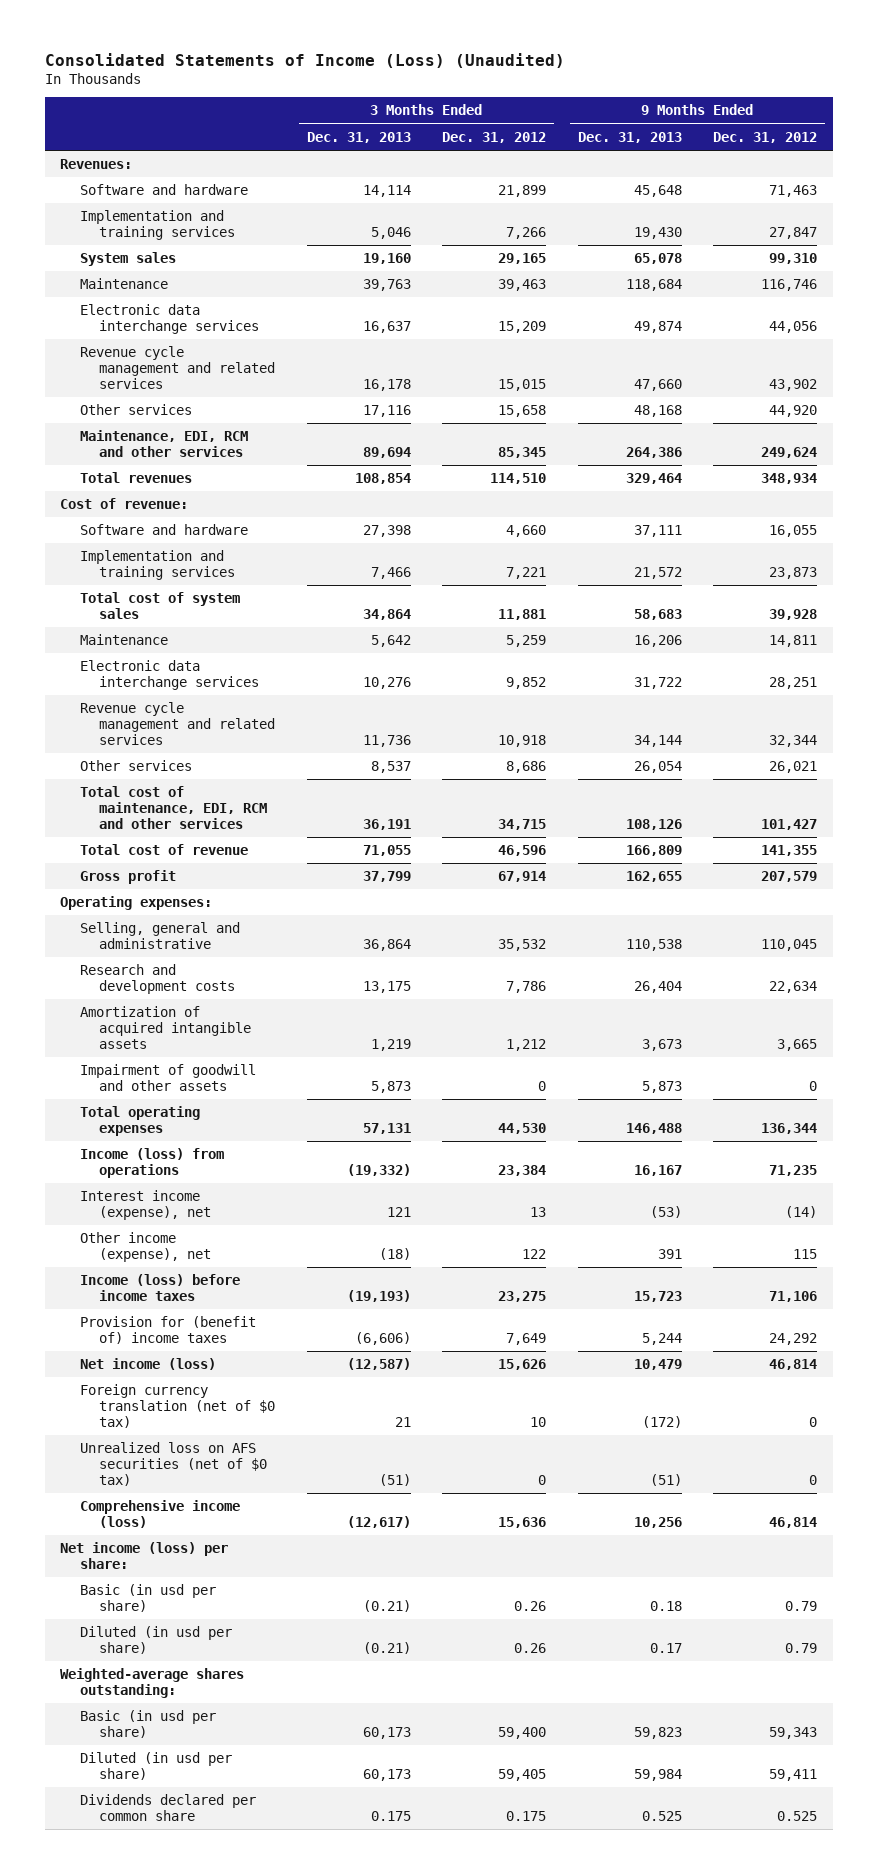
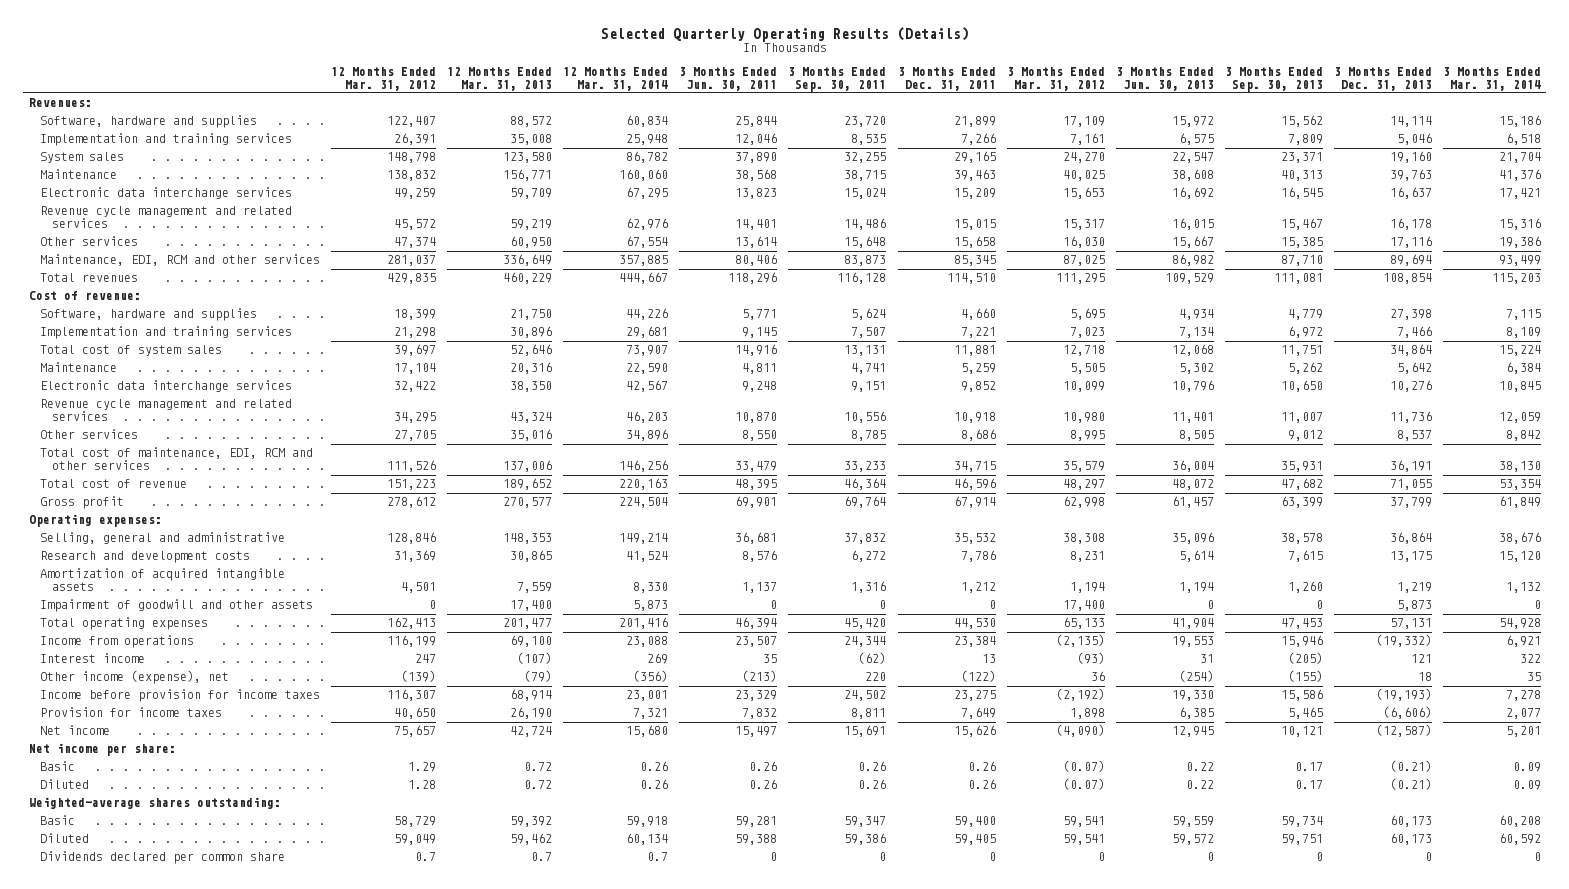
- Consolidated Statements of Income (Loss) (Unaudited)
+ Selected Quarterly Operating Results (Details)
- | 3 Months Ended Dec. 31, 2013 | 3 Months Ended Dec. 31, 2012 | 9 Months Ended Dec. 31, 2013 | 9 Months Ended Dec. 31, 2012
+ | 12 Months Ended Mar. 31, 2012 | 12 Months Ended Mar. 31, 2013 | 12 Months Ended Mar. 31, 2014 | 3 Months Ended Jun. 30, 2011 | 3 Months Ended Sep. 30, 2011 | 3 Months Ended Dec. 31, 2011 | 3 Months Ended Mar. 31, 2012 | 3 Months Ended Jun. 30, 2013 | 3 Months Ended Sep. 30, 2013 | 3 Months Ended Dec. 31, 2013 | 3 Months Ended Mar. 31, 2014
- Software and hardware | 14,114 | 21,899 | 45,648 | 71,463
+ Software, hardware and supplies | 122,407 | 88,572 | 60,834 | 25,844 | 23,720 | 21,899 | 17,109 | 15,972 | 15,562 | 14,114 | 15,186
- Software and hardware | 27,398 | 4,660 | 37,111 | 16,055
+ Software, hardware and supplies | 18,399 | 21,750 | 44,226 | 5,771 | 5,624 | 4,660 | 5,695 | 4,934 | 4,779 | 27,398 | 7,115
- Income (loss) from operations | (19,332) | 23,384 | 16,167 | 71,235
- Interest income (expense), net | 121 | 13 | (53) | (14)
- Other income (expense), net | (18) | 122 | 391 | 115
- Income (loss) before income taxes | (19,193) | 23,275 | 15,723 | 71,106
- Provision for (benefit of) income taxes | (6,606) | 7,649 | 5,244 | 24,292
- Net income (loss) | (12,587) | 15,626 | 10,479 | 46,814
- Foreign currency translation (net of $0 tax) | 21 | 10 | (172) | 0
- Unrealized loss on AFS securities (net of $0 tax) | (51) | 0 | (51) | 0
- Comprehensive income (loss) | (12,617) | 15,636 | 10,256 | 46,814
- Net income (loss) per share:
- Basic (in usd per share) | (0.21) | 0.26 | 0.18 | 0.79
- Diluted (in usd per share) | (0.21) | 0.26 | 0.17 | 0.79
+ Income from operations | 116,199 | 69,100 | 23,088 | 23,507 | 24,344 | 23,384 | (2,135) | 19,553 | 15,946 | (19,332) | 6,921
+ Interest income | 247 | (107) | 269 | 35 | (62) | 13 | (93) | 31 | (205) | 121 | 322
+ Other income (expense), net | (139) | (79) | (356) | (213) | 220 | (122) | 36 | (254) | (155) | 18 | 35
+ Income before provision for income taxes | 116,307 | 68,914 | 23,001 | 23,329 | 24,502 | 23,275 | (2,192) | 19,330 | 15,586 | (19,193) | 7,278
+ Provision for income taxes | 40,650 | 26,190 | 7,321 | 7,832 | 8,811 | 7,649 | 1,898 | 6,385 | 5,465 | (6,606) | 2,077
+ Net income | 75,657 | 42,724 | 15,680 | 15,497 | 15,691 | 15,626 | (4,090) | 12,945 | 10,121 | (12,587) | 5,201
+ Net income per share:
+ Basic | 1.29 | 0.72 | 0.26 | 0.26 | 0.26 | 0.26 | (0.07) | 0.22 | 0.17 | (0.21) | 0.09
+ Diluted | 1.28 | 0.72 | 0.26 | 0.26 | 0.26 | 0.26 | (0.07) | 0.22 | 0.17 | (0.21) | 0.09
- Basic (in usd per share) | 60,173 | 59,400 | 59,823 | 59,343
- Diluted (in usd per share) | 60,173 | 59,405 | 59,984 | 59,411
- Dividends declared per common share | 0.175 | 0.175 | 0.525 | 0.525
+ Basic | 58,729 | 59,392 | 59,918 | 59,281 | 59,347 | 59,400 | 59,541 | 59,559 | 59,734 | 60,173 | 60,208
+ Diluted | 59,049 | 59,462 | 60,134 | 59,388 | 59,386 | 59,405 | 59,541 | 59,572 | 59,751 | 60,173 | 60,592
+ Dividends declared per common share | 0.7 | 0.7 | 0.7 | 0 | 0 | 0 | 0 | 0 | 0 | 0 | 0

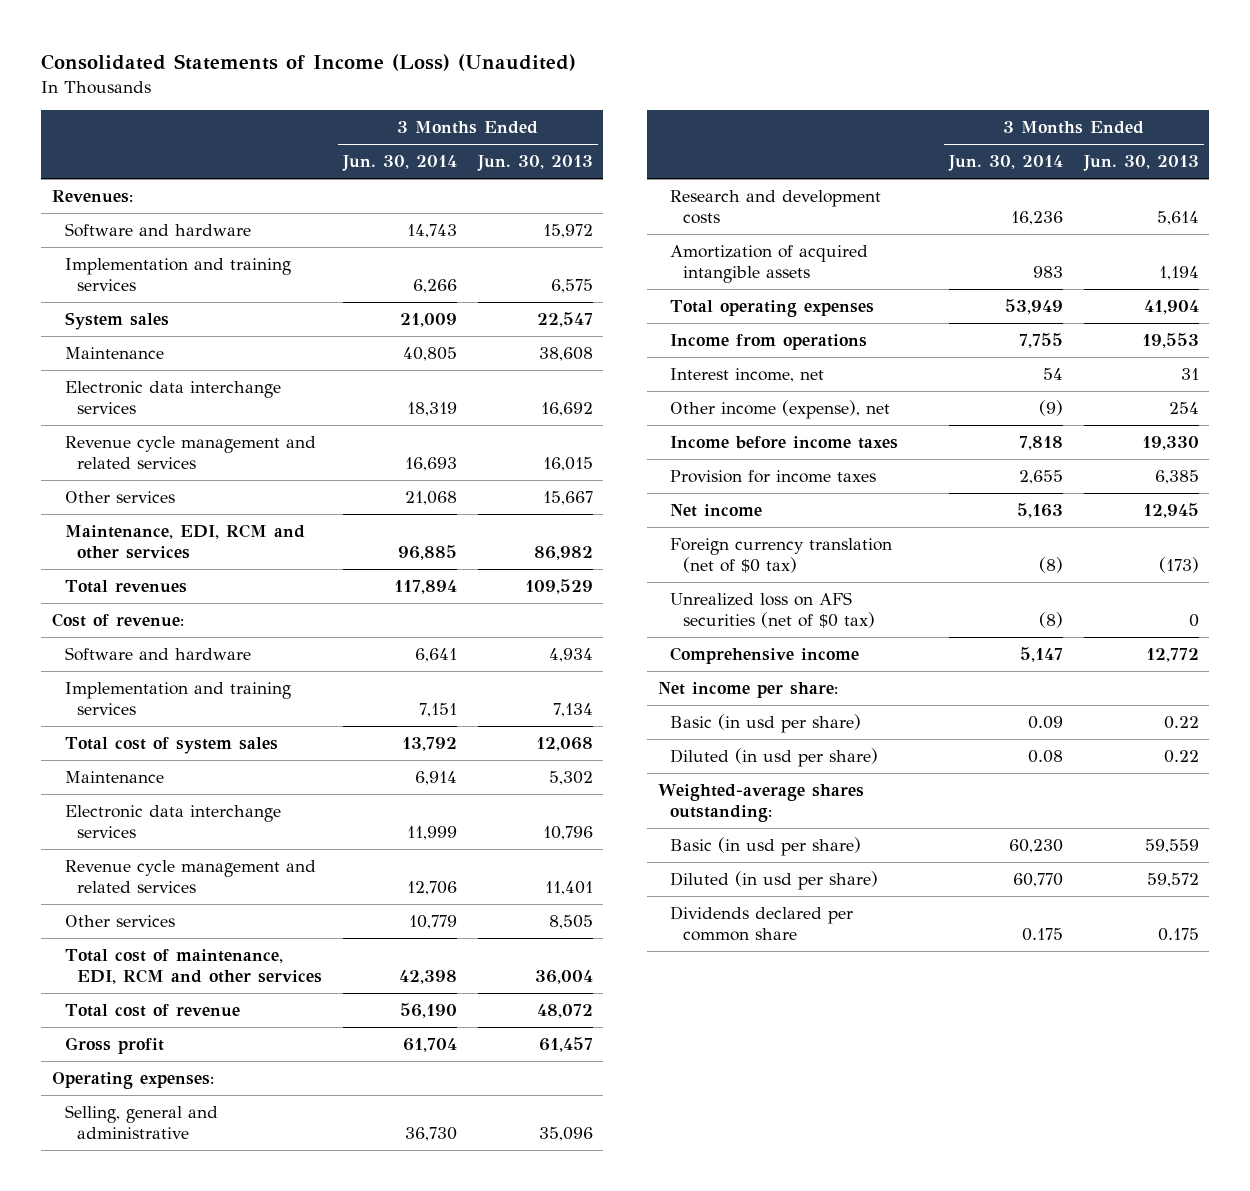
- Selected Quarterly Operating Results (Details)
+ Consolidated Statements of Income (Loss) (Unaudited)
- | 12 Months Ended Mar. 31, 2012 | 12 Months Ended Mar. 31, 2013 | 12 Months Ended Mar. 31, 2014 | 3 Months Ended Jun. 30, 2011 | 3 Months Ended Sep. 30, 2011 | 3 Months Ended Dec. 31, 2011 | 3 Months Ended Mar. 31, 2012 | 3 Months Ended Jun. 30, 2013 | 3 Months Ended Sep. 30, 2013 | 3 Months Ended Dec. 31, 2013 | 3 Months Ended Mar. 31, 2014
+ | 3 Months Ended Jun. 30, 2014 | 3 Months Ended Jun. 30, 2013
- Software, hardware and supplies | 122,407 | 88,572 | 60,834 | 25,844 | 23,720 | 21,899 | 17,109 | 15,972 | 15,562 | 14,114 | 15,186
+ Software and hardware | 14,743 | 15,972
- Software, hardware and supplies | 18,399 | 21,750 | 44,226 | 5,771 | 5,624 | 4,660 | 5,695 | 4,934 | 4,779 | 27,398 | 7,115
+ Software and hardware | 6,641 | 4,934
- Impairment of goodwill and other assets | 0 | 17,400 | 5,873 | 0 | 0 | 0 | 17,400 | 0 | 0 | 5,873 | 0
- Interest income | 247 | (107) | 269 | 35 | (62) | 13 | (93) | 31 | (205) | 121 | 322
- Other income (expense), net | (139) | (79) | (356) | (213) | 220 | (122) | 36 | (254) | (155) | 18 | 35
- Income before provision for income taxes | 116,307 | 68,914 | 23,001 | 23,329 | 24,502 | 23,275 | (2,192) | 19,330 | 15,586 | (19,193) | 7,278
+ Interest income, net | 54 | 31
+ Other income (expense), net | (9) | 254
+ Income before income taxes | 7,818 | 19,330
+ Foreign currency translation (net of $0 tax) | (8) | (173)
+ Unrealized loss on AFS securities (net of $0 tax) | (8) | 0
+ Comprehensive income | 5,147 | 12,772
- Basic | 1.29 | 0.72 | 0.26 | 0.26 | 0.26 | 0.26 | (0.07) | 0.22 | 0.17 | (0.21) | 0.09
- Diluted | 1.28 | 0.72 | 0.26 | 0.26 | 0.26 | 0.26 | (0.07) | 0.22 | 0.17 | (0.21) | 0.09
+ Basic (in usd per share) | 0.09 | 0.22
+ Diluted (in usd per share) | 0.08 | 0.22
- Basic | 58,729 | 59,392 | 59,918 | 59,281 | 59,347 | 59,400 | 59,541 | 59,559 | 59,734 | 60,173 | 60,208
- Diluted | 59,049 | 59,462 | 60,134 | 59,388 | 59,386 | 59,405 | 59,541 | 59,572 | 59,751 | 60,173 | 60,592
- Dividends declared per common share | 0.7 | 0.7 | 0.7 | 0 | 0 | 0 | 0 | 0 | 0 | 0 | 0
+ Basic (in usd per share) | 60,230 | 59,559
+ Diluted (in usd per share) | 60,770 | 59,572
+ Dividends declared per common share | 0.175 | 0.175

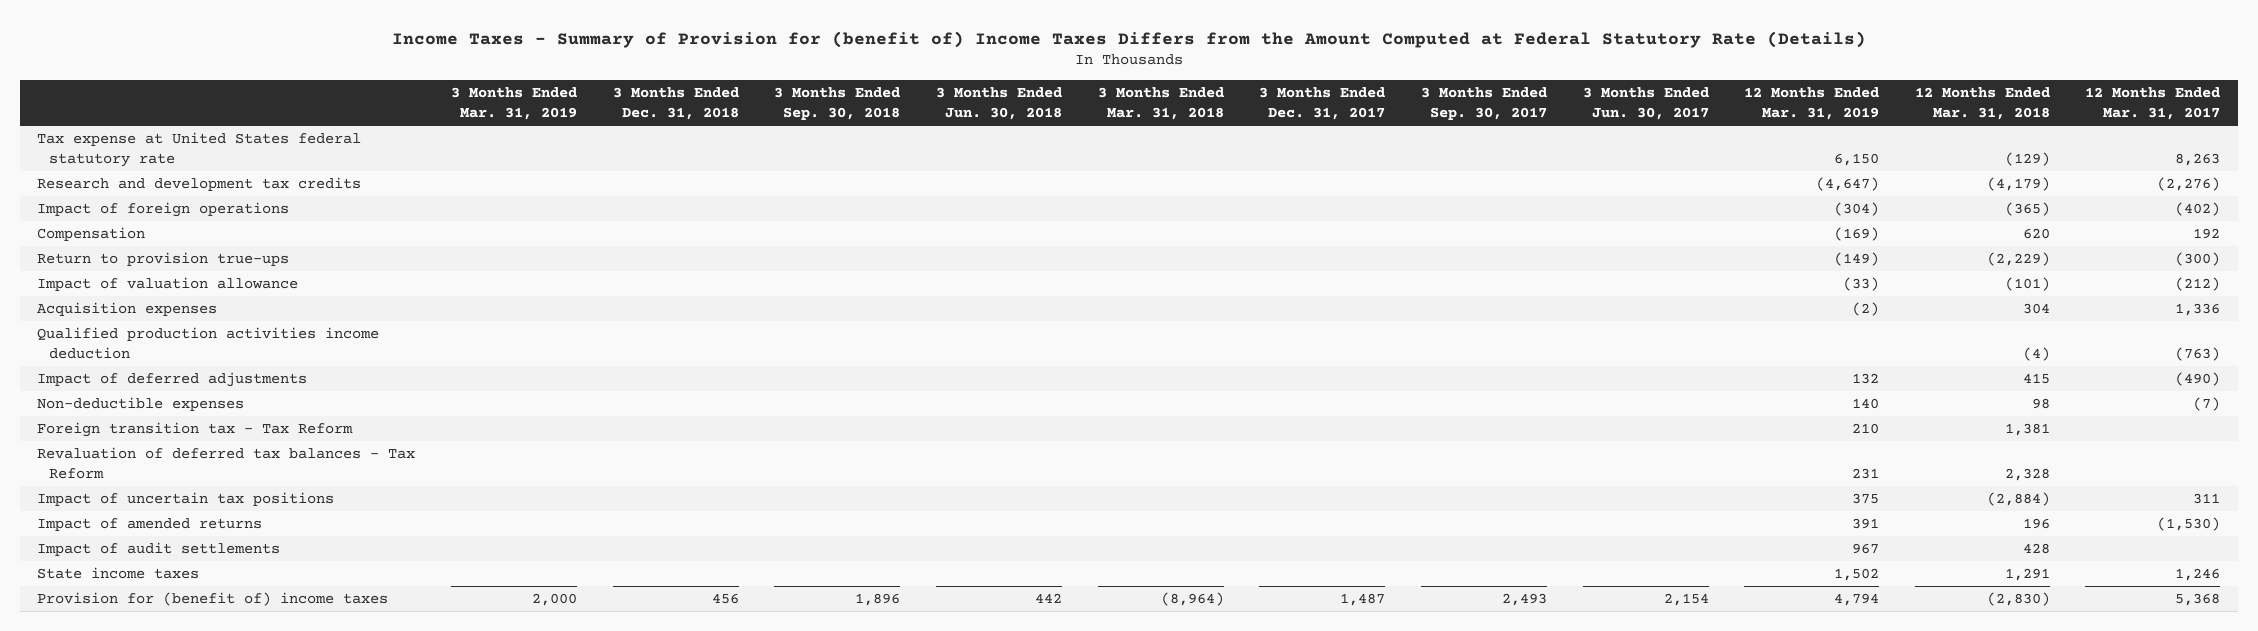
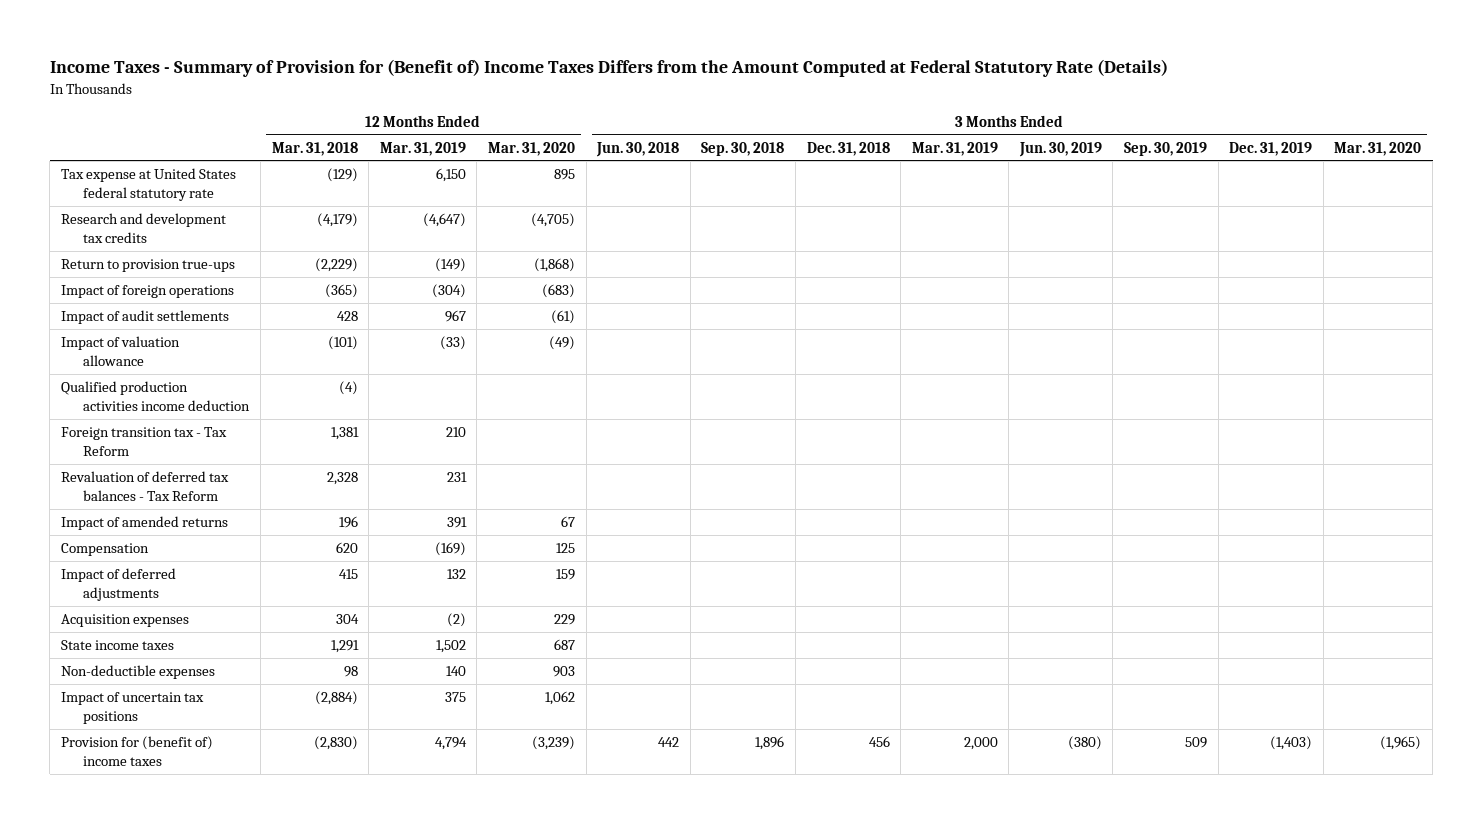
- Income Taxes - Summary of Provision for (benefit of) Income Taxes Differs from the Amount Computed at Federal Statutory Rate (Details)
+ Income Taxes - Summary of Provision for (Benefit of) Income Taxes Differs from the Amount Computed at Federal Statutory Rate (Details)
- | 3 Months Ended Mar. 31, 2019 | 3 Months Ended Dec. 31, 2018 | 3 Months Ended Sep. 30, 2018 | 3 Months Ended Jun. 30, 2018 | 3 Months Ended Mar. 31, 2018 | 3 Months Ended Dec. 31, 2017 | 3 Months Ended Sep. 30, 2017 | 3 Months Ended Jun. 30, 2017 | 12 Months Ended Mar. 31, 2019 | 12 Months Ended Mar. 31, 2018 | 12 Months Ended Mar. 31, 2017
+ | 12 Months Ended Mar. 31, 2018 | 12 Months Ended Mar. 31, 2019 | 12 Months Ended Mar. 31, 2020 | 3 Months Ended Jun. 30, 2018 | 3 Months Ended Sep. 30, 2018 | 3 Months Ended Dec. 31, 2018 | 3 Months Ended Mar. 31, 2019 | 3 Months Ended Jun. 30, 2019 | 3 Months Ended Sep. 30, 2019 | 3 Months Ended Dec. 31, 2019 | 3 Months Ended Mar. 31, 2020
moved down: Impact of foreign operations | (365) | (304) | (683) | | | | | | | |
moved up: Impact of audit settlements | 428 | 967 | (61) | | | | | | | |
moved down: Compensation | 620 | (169) | 125 | | | | | | | |
moved down: Impact of deferred adjustments | 415 | 132 | 159 | | | | | | | |
moved down: Acquisition expenses | 304 | (2) | 229 | | | | | | | |
moved down: Non-deductible expenses | 98 | 140 | 903 | | | | | | | |
moved down: Impact of uncertain tax positions | (2,884) | 375 | 1,062 | | | | | | | |

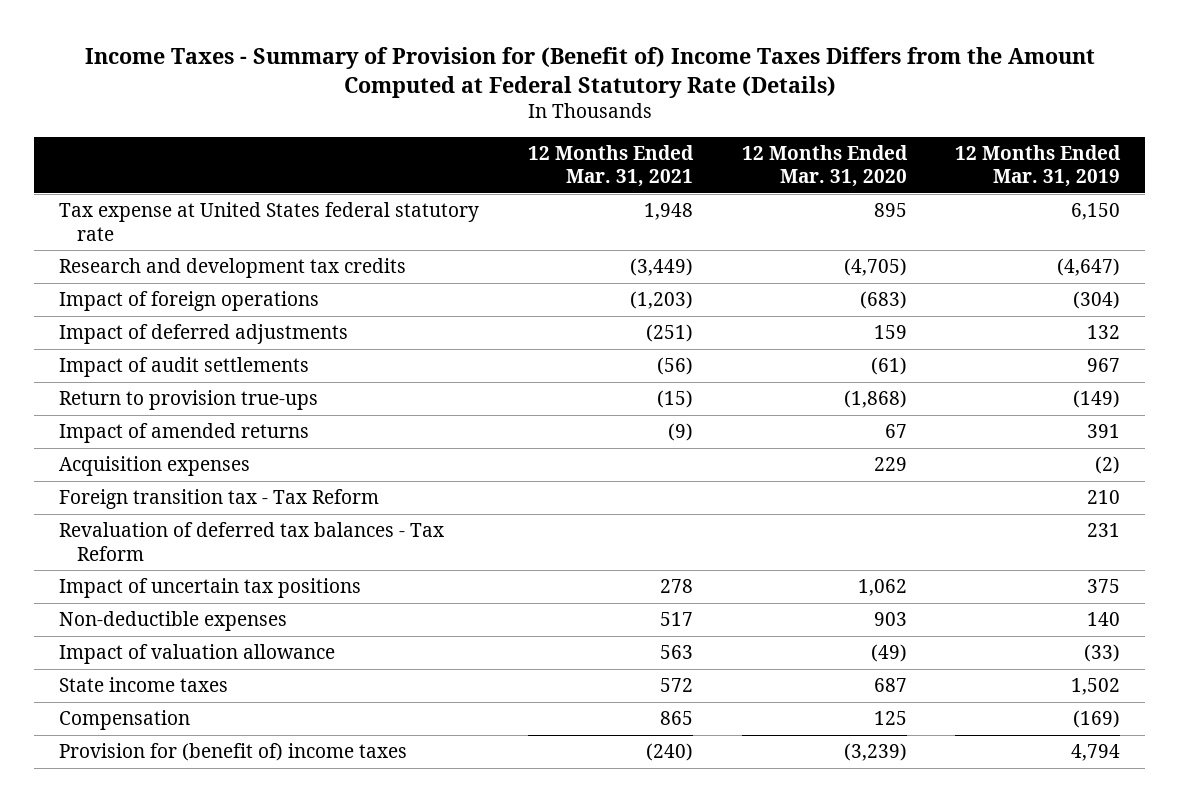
- | 12 Months Ended Mar. 31, 2018 | 12 Months Ended Mar. 31, 2019 | 12 Months Ended Mar. 31, 2020 | 3 Months Ended Jun. 30, 2018 | 3 Months Ended Sep. 30, 2018 | 3 Months Ended Dec. 31, 2018 | 3 Months Ended Mar. 31, 2019 | 3 Months Ended Jun. 30, 2019 | 3 Months Ended Sep. 30, 2019 | 3 Months Ended Dec. 31, 2019 | 3 Months Ended Mar. 31, 2020
+ | 12 Months Ended Mar. 31, 2021 | 12 Months Ended Mar. 31, 2020 | 12 Months Ended Mar. 31, 2019
moved up: Impact of deferred adjustments | (251) | 159 | 132
- Qualified production activities income deduction | (4) | | | | | | | | | |
moved down: Return to provision true-ups | (15) | (1,868) | (149)
moved down: Foreign transition tax - Tax Reform | | | 210
moved down: Revaluation of deferred tax balances - Tax Reform | | | 231
moved down: Non-deductible expenses | 517 | 903 | 140
moved down: Impact of valuation allowance | 563 | (49) | (33)
moved down: State income taxes | 572 | 687 | 1,502
moved down: Compensation | 865 | 125 | (169)

